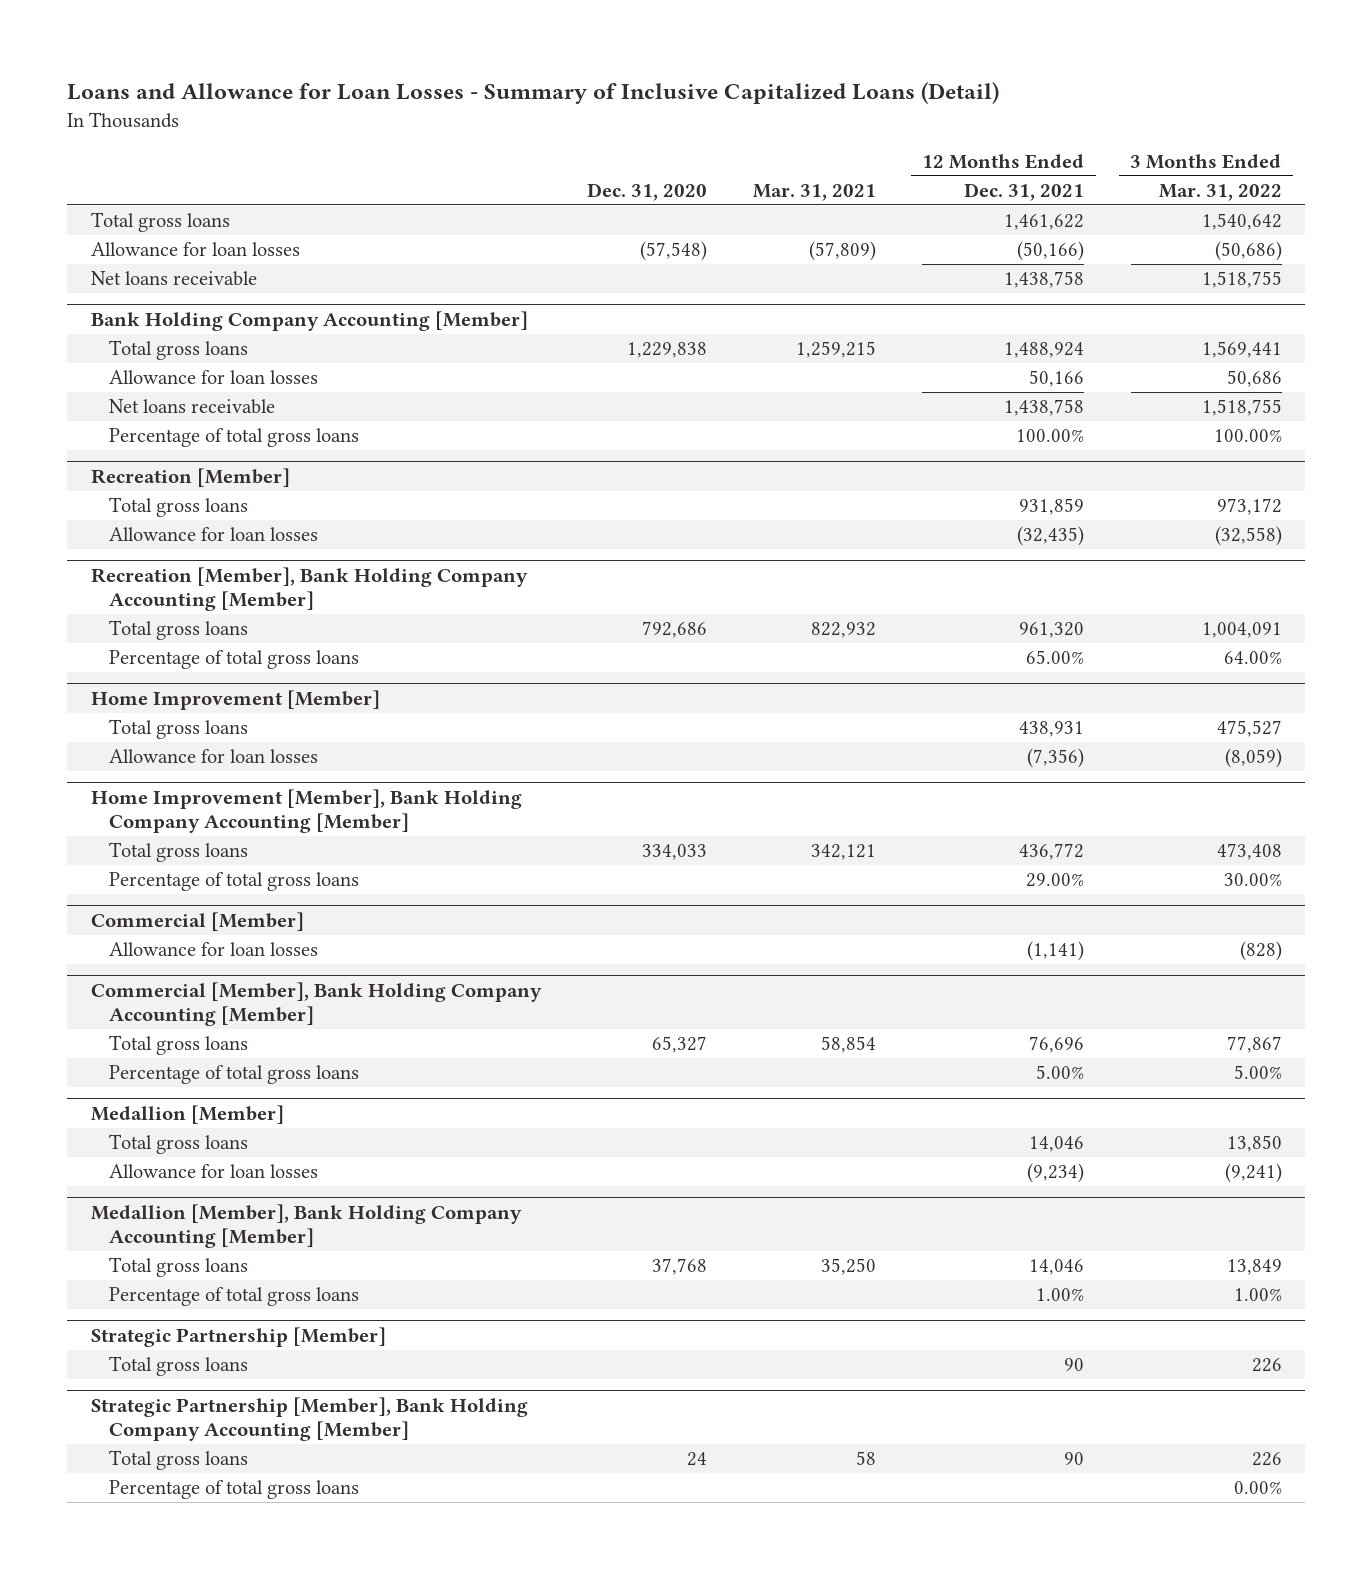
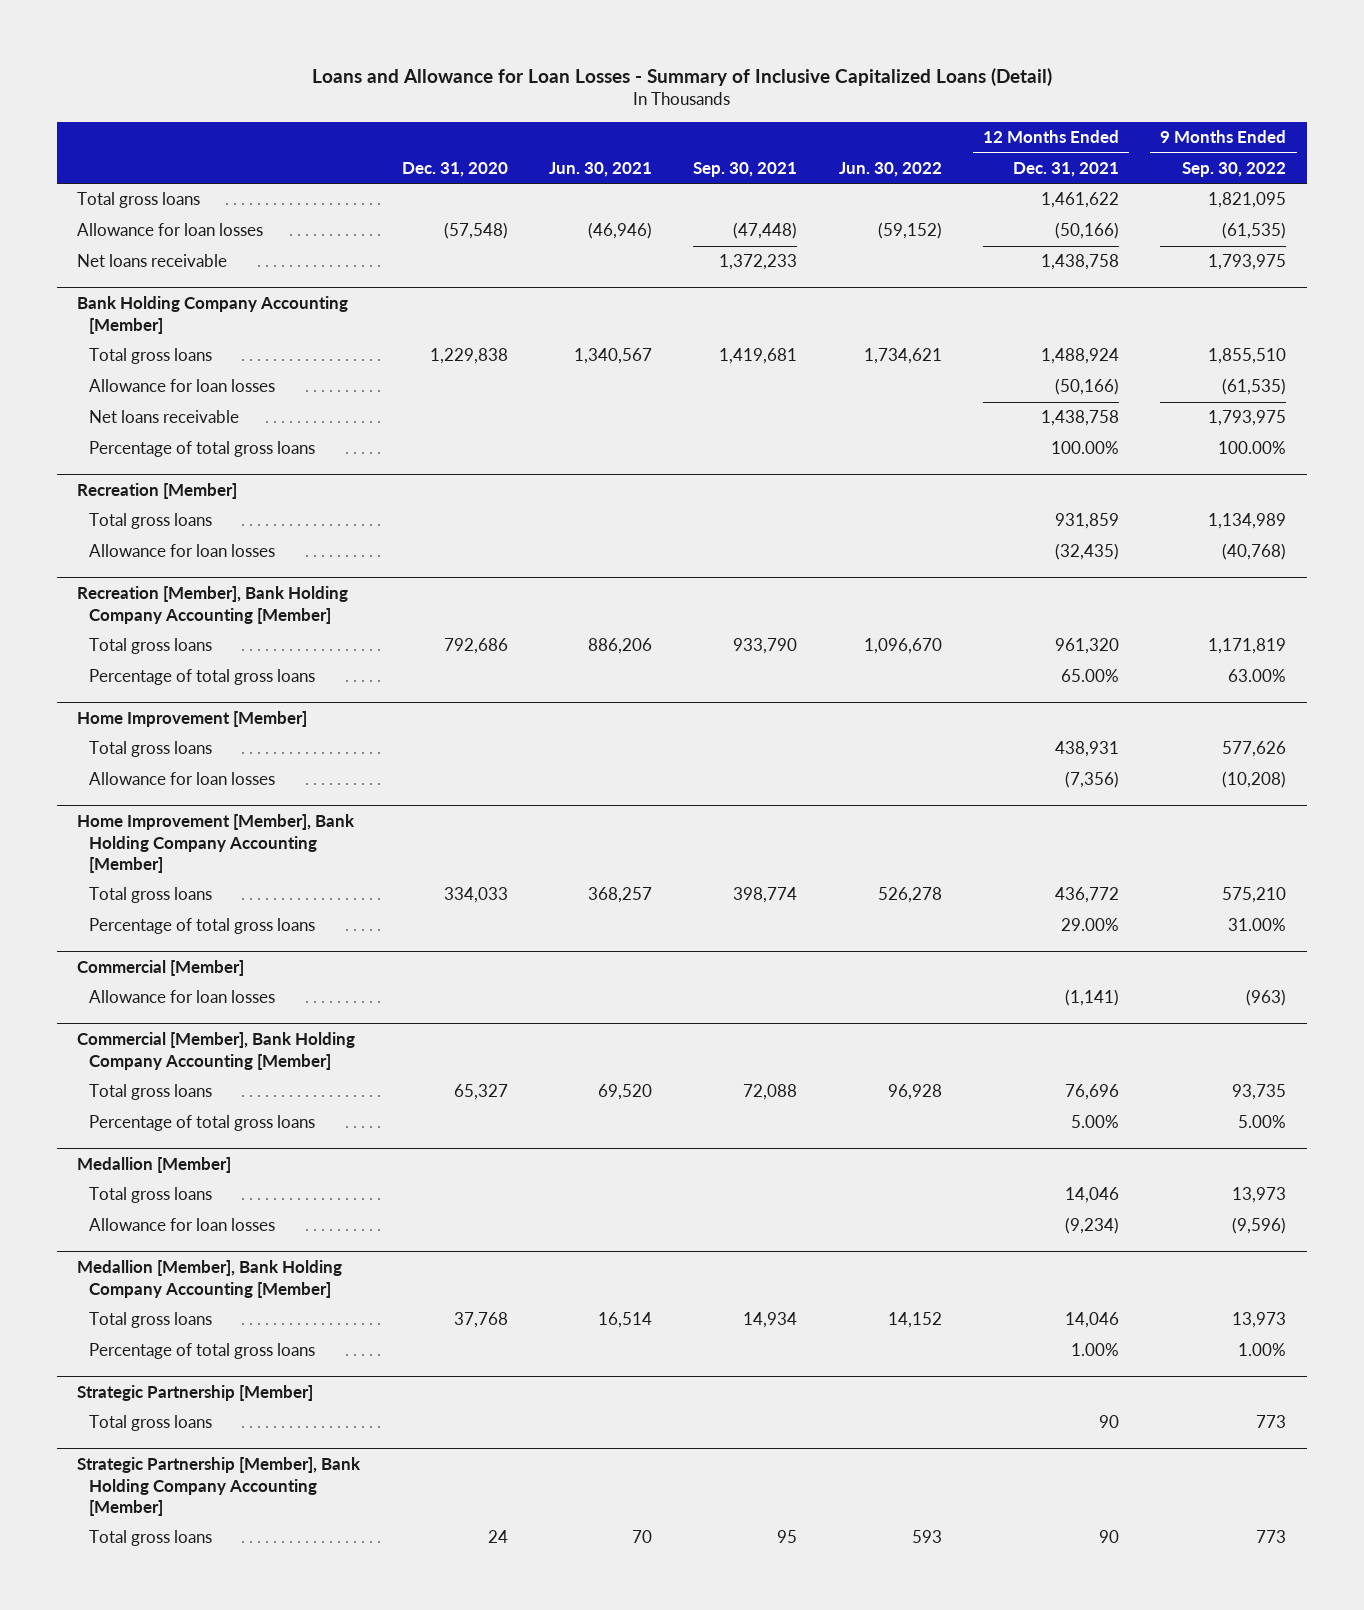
- | Dec. 31, 2020 | Mar. 31, 2021 | 12 Months Ended Dec. 31, 2021 | 3 Months Ended Mar. 31, 2022
+ | Dec. 31, 2020 | Jun. 30, 2021 | Sep. 30, 2021 | Jun. 30, 2022 | 12 Months Ended Dec. 31, 2021 | 9 Months Ended Sep. 30, 2022
@ Bank Holding Company Accounting [Member]
- Allowance for loan losses | | | 50,166 | 50,686
+ Allowance for loan losses | | | | | (50,166) | (61,535)
@ Strategic Partnership [Member], Bank Holding Company Accounting [Member]
- Percentage of total gross loans | | | | 0.00%

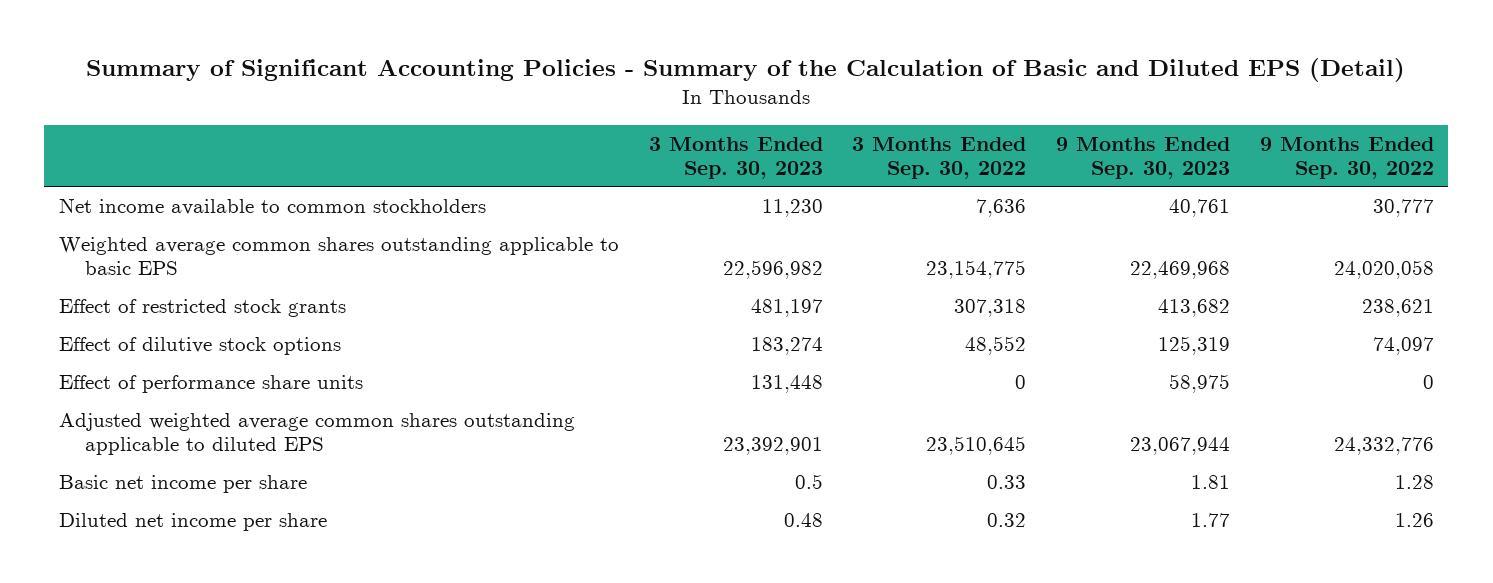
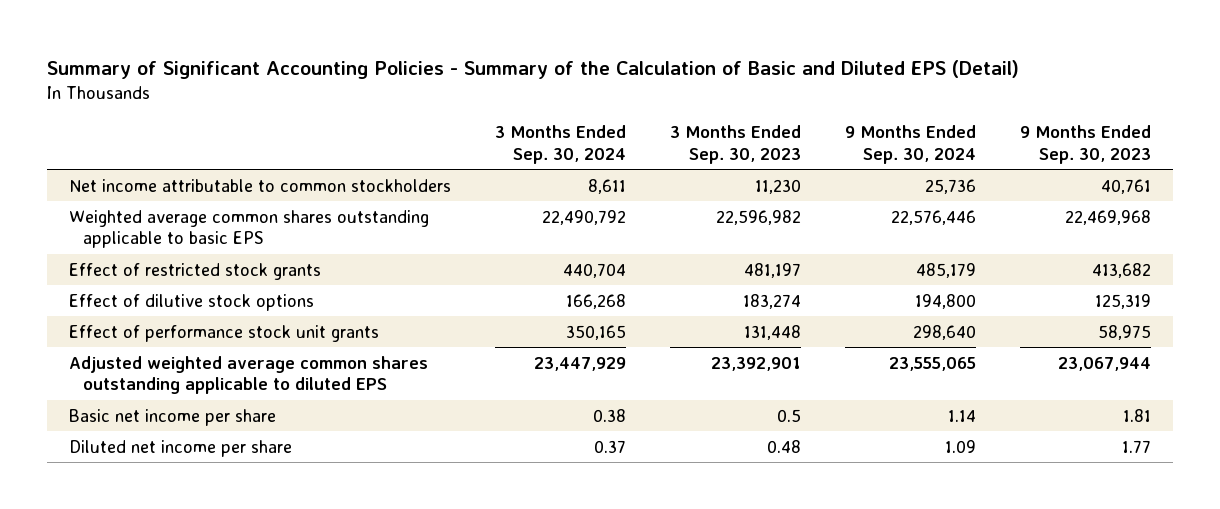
- | 3 Months Ended Sep. 30, 2023 | 3 Months Ended Sep. 30, 2022 | 9 Months Ended Sep. 30, 2023 | 9 Months Ended Sep. 30, 2022
+ | 3 Months Ended Sep. 30, 2024 | 3 Months Ended Sep. 30, 2023 | 9 Months Ended Sep. 30, 2024 | 9 Months Ended Sep. 30, 2023
- Net income available to common stockholders | 11,230 | 7,636 | 40,761 | 30,777
+ Net income attributable to common stockholders | 8,611 | 11,230 | 25,736 | 40,761
- Effect of performance share units | 131,448 | 0 | 58,975 | 0
+ Effect of performance stock unit grants | 350,165 | 131,448 | 298,640 | 58,975

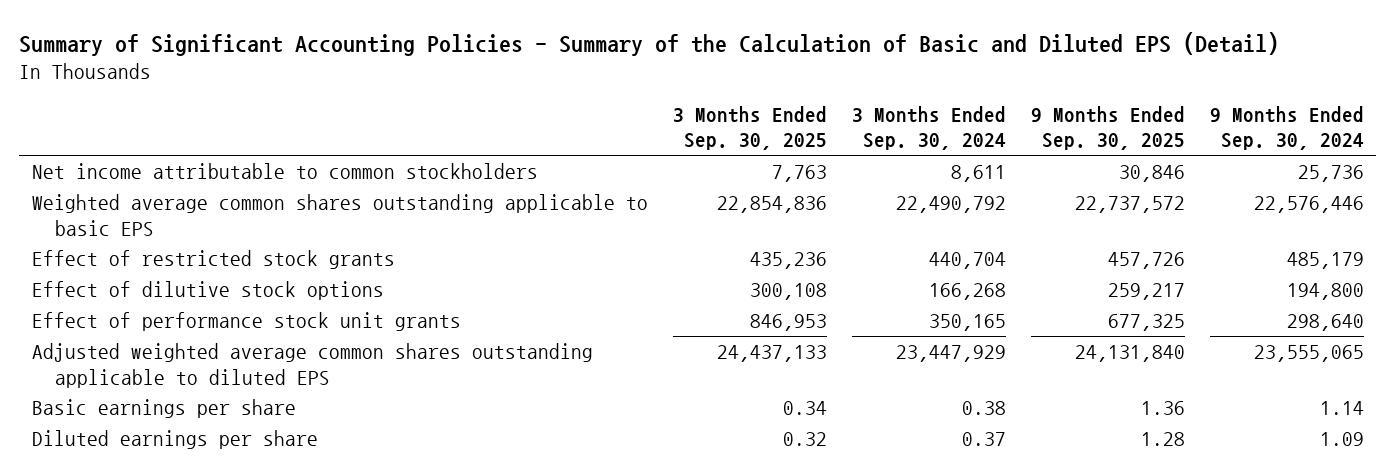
- | 3 Months Ended Sep. 30, 2024 | 3 Months Ended Sep. 30, 2023 | 9 Months Ended Sep. 30, 2024 | 9 Months Ended Sep. 30, 2023
+ | 3 Months Ended Sep. 30, 2025 | 3 Months Ended Sep. 30, 2024 | 9 Months Ended Sep. 30, 2025 | 9 Months Ended Sep. 30, 2024
- Basic net income per share | 0.38 | 0.5 | 1.14 | 1.81
- Diluted net income per share | 0.37 | 0.48 | 1.09 | 1.77
+ Basic earnings per share | 0.34 | 0.38 | 1.36 | 1.14
+ Diluted earnings per share | 0.32 | 0.37 | 1.28 | 1.09

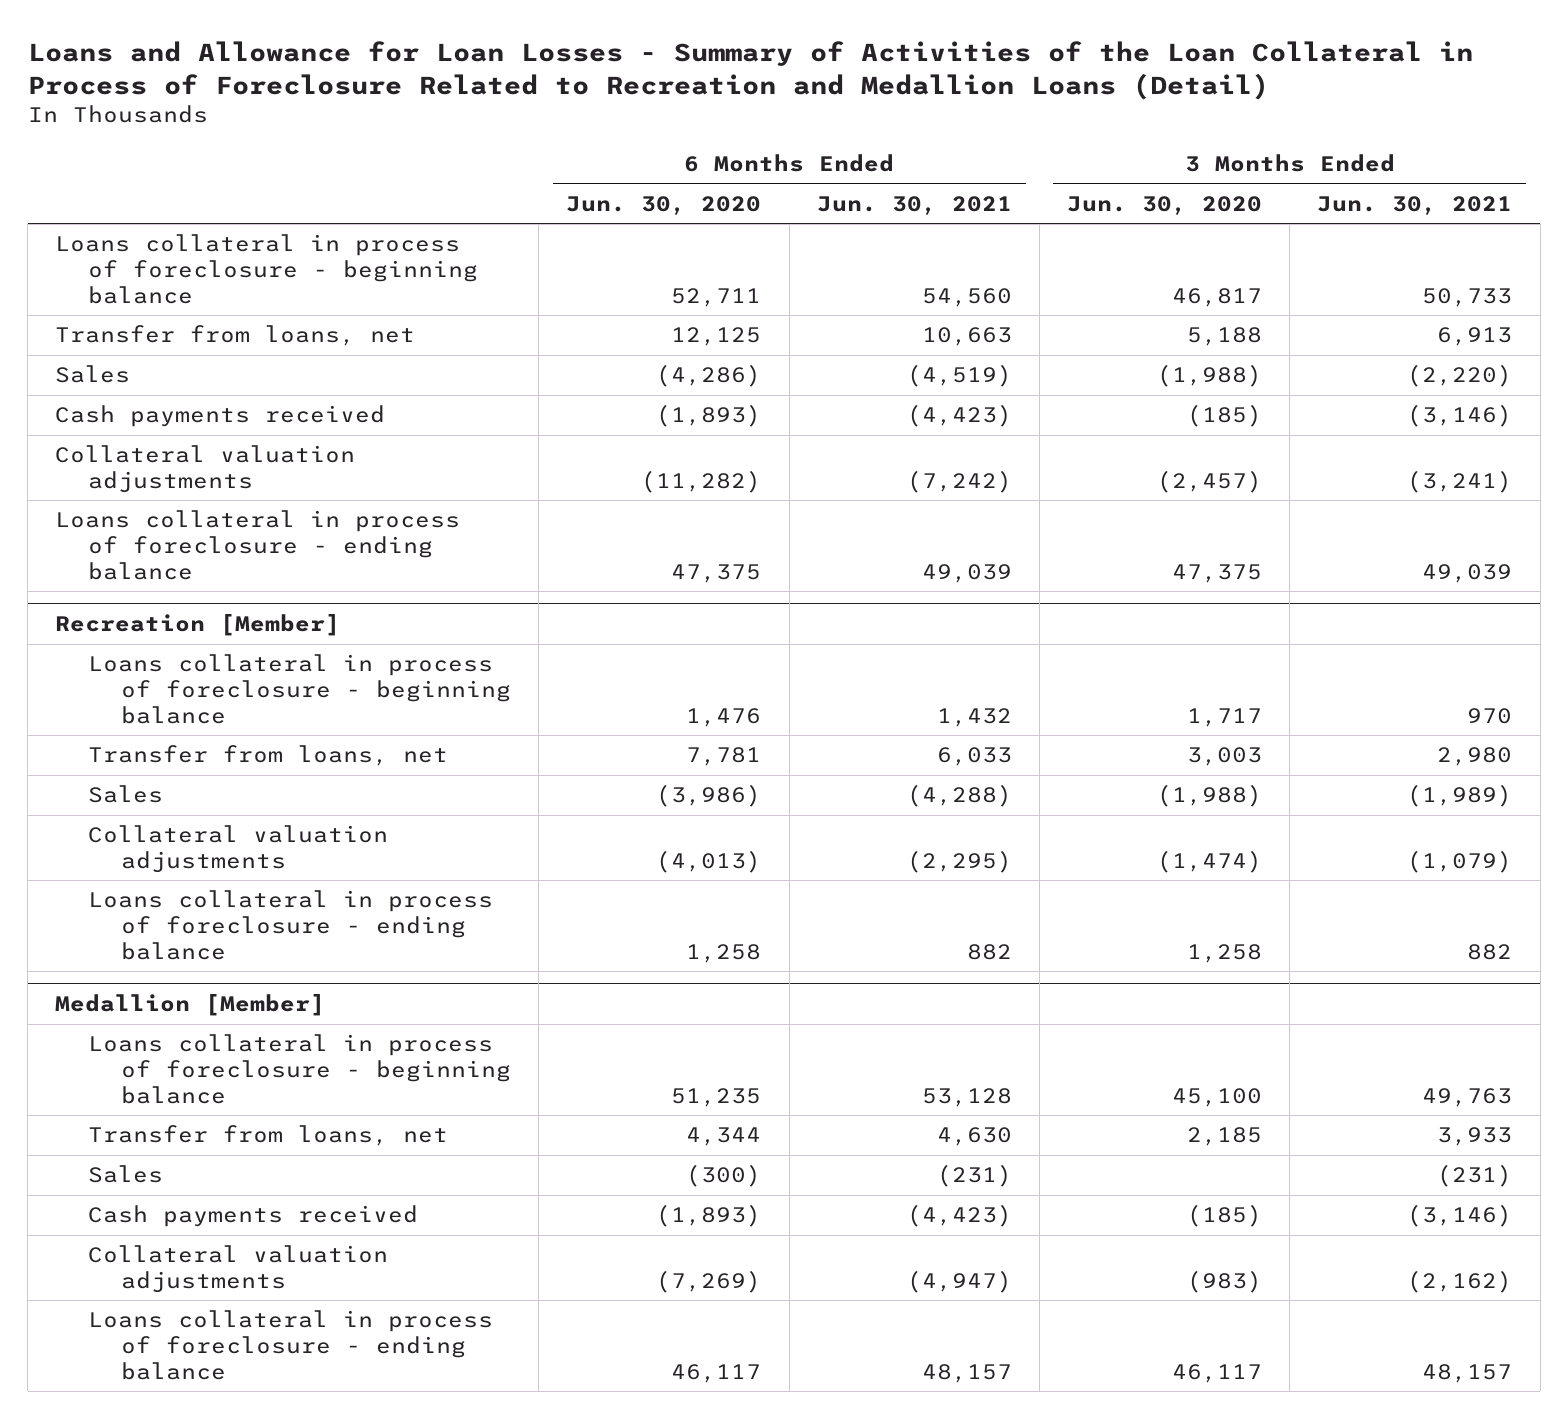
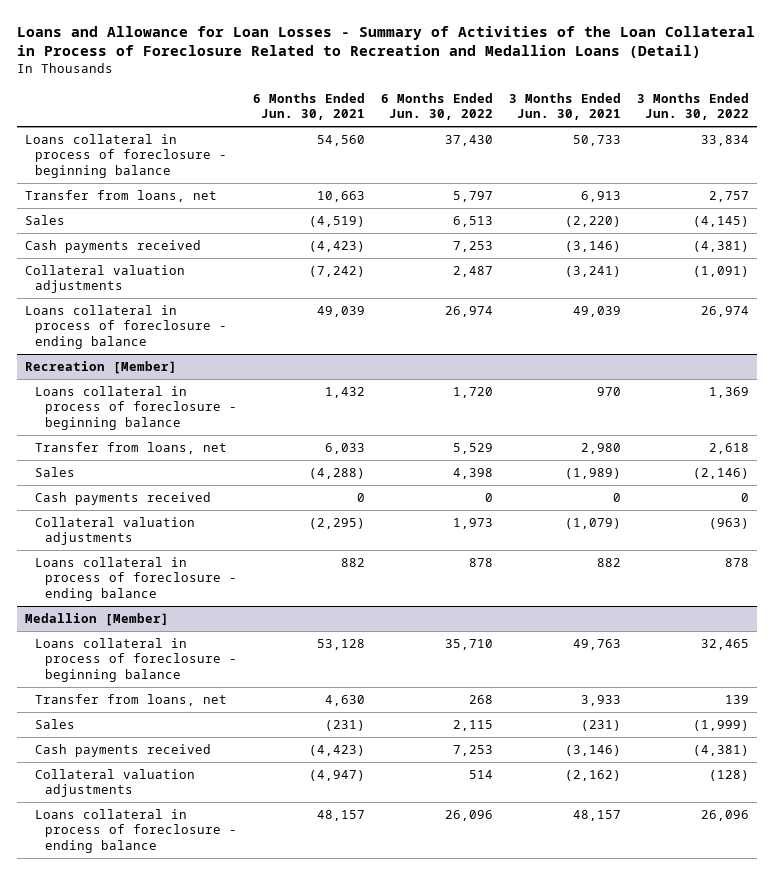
- | 6 Months Ended Jun. 30, 2020 | 6 Months Ended Jun. 30, 2021 | 3 Months Ended Jun. 30, 2020 | 3 Months Ended Jun. 30, 2021
+ | 6 Months Ended Jun. 30, 2021 | 6 Months Ended Jun. 30, 2022 | 3 Months Ended Jun. 30, 2021 | 3 Months Ended Jun. 30, 2022
@ Recreation [Member]
+ Cash payments received | 0 | 0 | 0 | 0

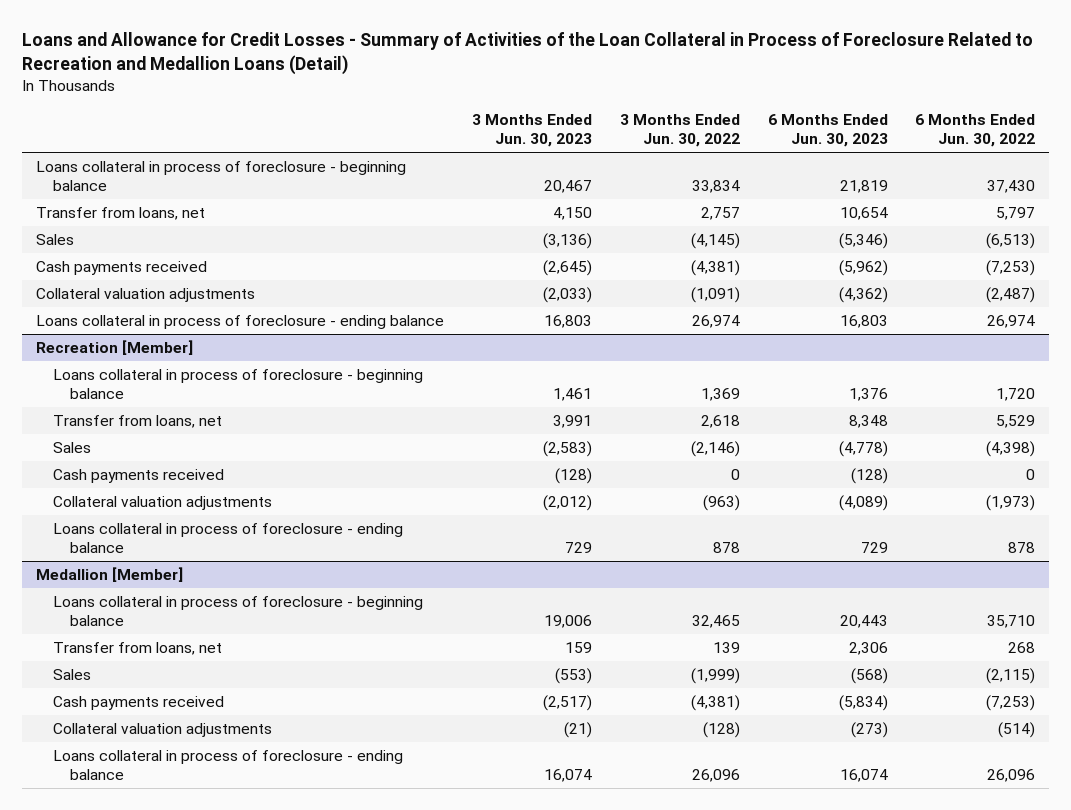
- Loans and Allowance for Loan Losses - Summary of Activities of the Loan Collateral in Process of Foreclosure Related to Recreation and Medallion Loans (Detail)
+ Loans and Allowance for Credit Losses - Summary of Activities of the Loan Collateral in Process of Foreclosure Related to Recreation and Medallion Loans (Detail)
- | 6 Months Ended Jun. 30, 2021 | 6 Months Ended Jun. 30, 2022 | 3 Months Ended Jun. 30, 2021 | 3 Months Ended Jun. 30, 2022
+ | 3 Months Ended Jun. 30, 2023 | 3 Months Ended Jun. 30, 2022 | 6 Months Ended Jun. 30, 2023 | 6 Months Ended Jun. 30, 2022
- Sales | (4,519) | 6,513 | (2,220) | (4,145)
- Cash payments received | (4,423) | 7,253 | (3,146) | (4,381)
- Collateral valuation adjustments | (7,242) | 2,487 | (3,241) | (1,091)
+ Sales | (3,136) | (4,145) | (5,346) | (6,513)
+ Cash payments received | (2,645) | (4,381) | (5,962) | (7,253)
+ Collateral valuation adjustments | (2,033) | (1,091) | (4,362) | (2,487)
@ Recreation [Member]
- Sales | (4,288) | 4,398 | (1,989) | (2,146)
+ Sales | (2,583) | (2,146) | (4,778) | (4,398)
- Collateral valuation adjustments | (2,295) | 1,973 | (1,079) | (963)
+ Collateral valuation adjustments | (2,012) | (963) | (4,089) | (1,973)
@ Medallion [Member]
- Sales | (231) | 2,115 | (231) | (1,999)
- Cash payments received | (4,423) | 7,253 | (3,146) | (4,381)
- Collateral valuation adjustments | (4,947) | 514 | (2,162) | (128)
+ Sales | (553) | (1,999) | (568) | (2,115)
+ Cash payments received | (2,517) | (4,381) | (5,834) | (7,253)
+ Collateral valuation adjustments | (21) | (128) | (273) | (514)

